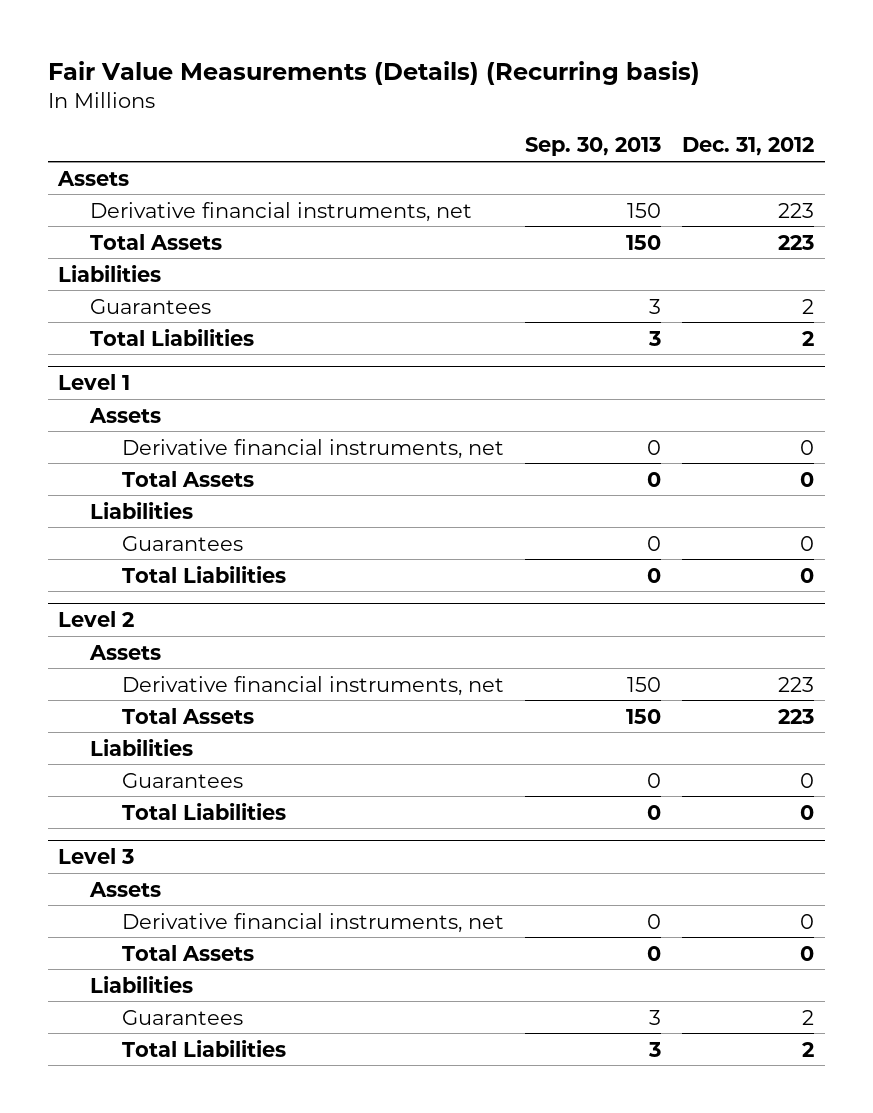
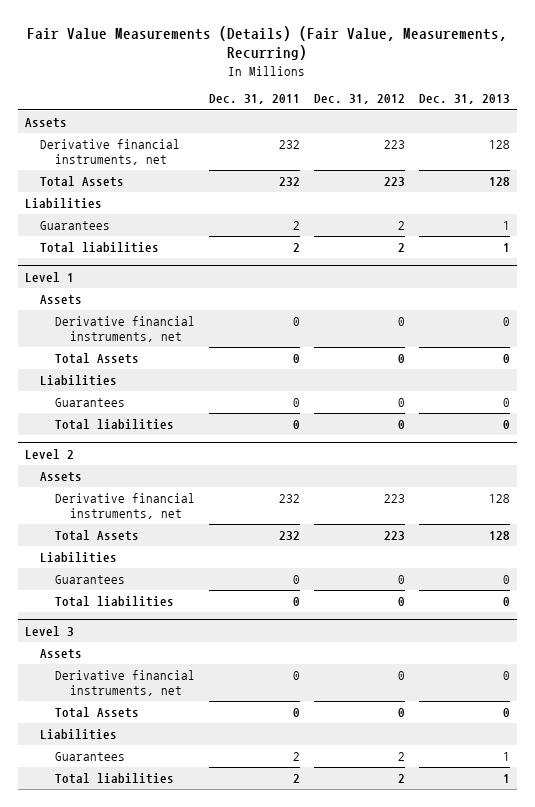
- Fair Value Measurements (Details) (Recurring basis)
+ Fair Value Measurements (Details) (Fair Value, Measurements, Recurring)
- | Sep. 30, 2013 | Dec. 31, 2012
+ | Dec. 31, 2011 | Dec. 31, 2012 | Dec. 31, 2013
- Total Liabilities | 3 | 2
+ Total liabilities | 2 | 2 | 1
@ Level 1
- Total Liabilities | 0 | 0
+ Total liabilities | 0 | 0 | 0
@ Level 2
- Total Liabilities | 0 | 0
+ Total liabilities | 0 | 0 | 0
@ Level 3
- Total Liabilities | 3 | 2
+ Total liabilities | 2 | 2 | 1

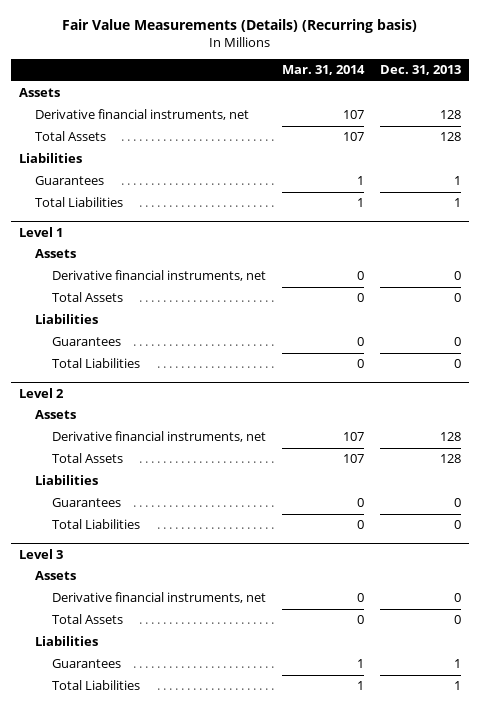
- Fair Value Measurements (Details) (Fair Value, Measurements, Recurring)
+ Fair Value Measurements (Details) (Recurring basis)
- | Dec. 31, 2011 | Dec. 31, 2012 | Dec. 31, 2013
+ | Mar. 31, 2014 | Dec. 31, 2013
- Total liabilities | 2 | 2 | 1
+ Total Liabilities | 1 | 1
@ Level 1
- Total liabilities | 0 | 0 | 0
+ Total Liabilities | 0 | 0
@ Level 2
- Total liabilities | 0 | 0 | 0
+ Total Liabilities | 0 | 0
@ Level 3
- Total liabilities | 2 | 2 | 1
+ Total Liabilities | 1 | 1

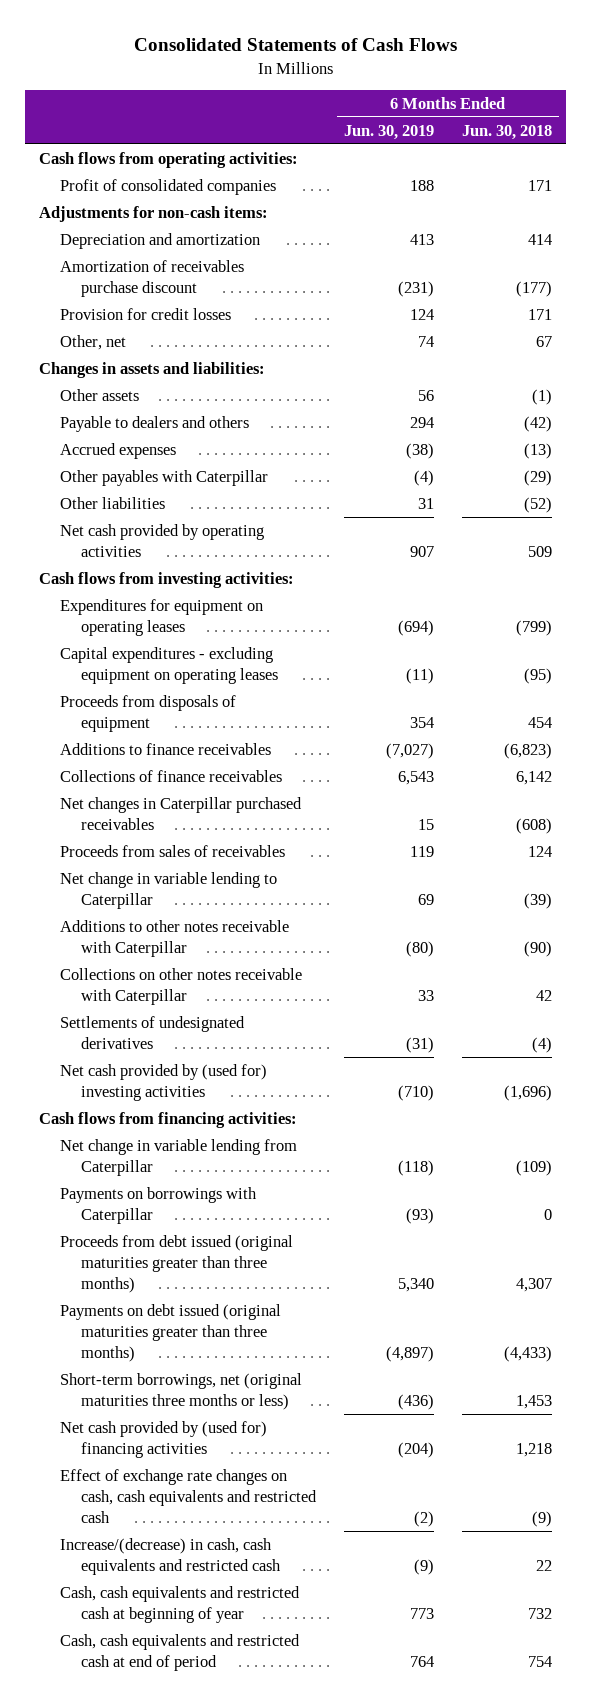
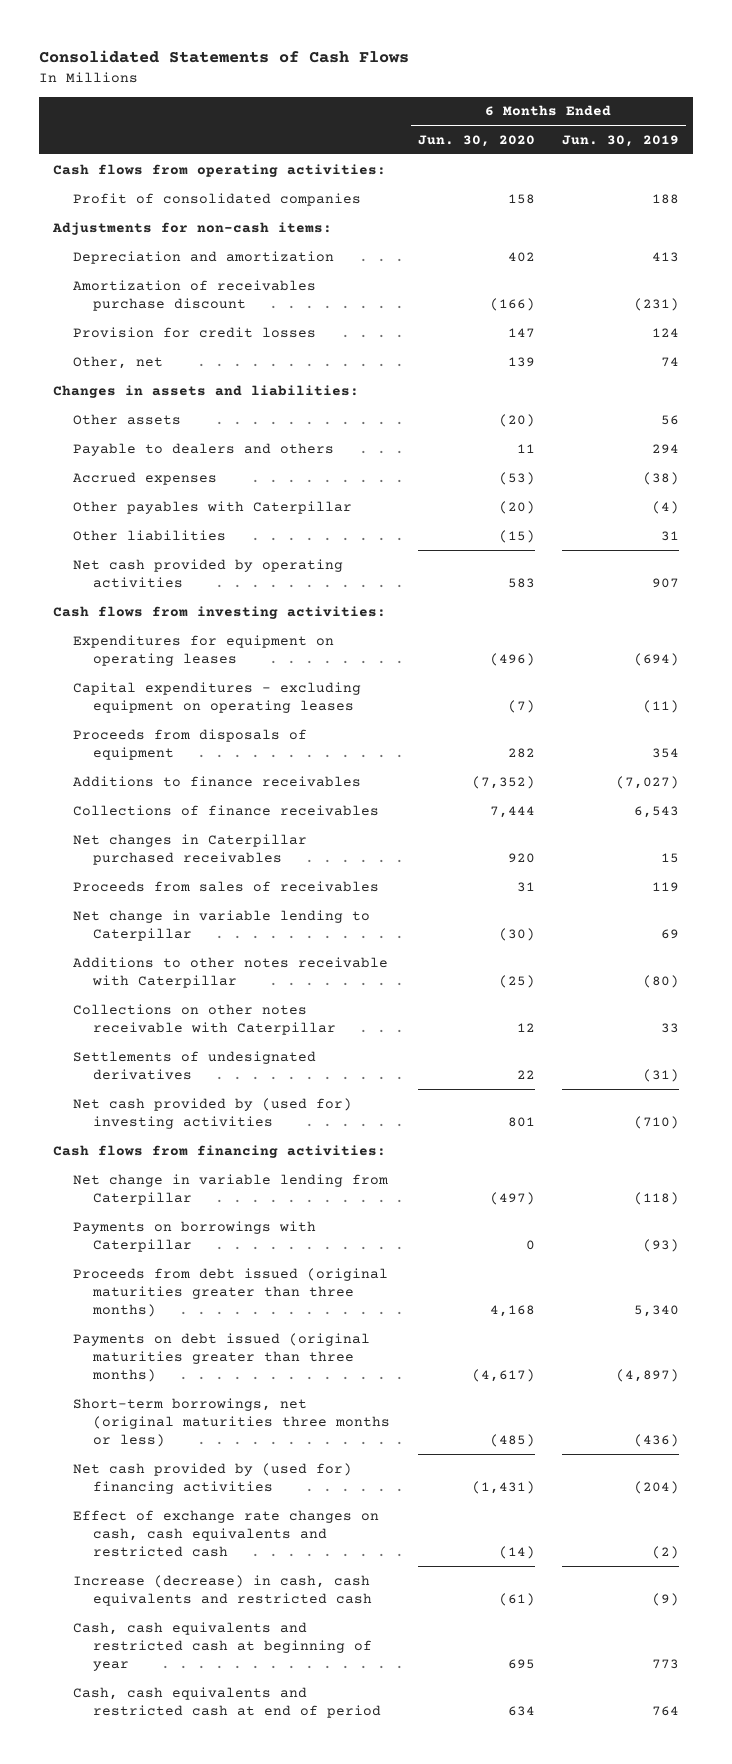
- | 6 Months Ended Jun. 30, 2019 | 6 Months Ended Jun. 30, 2018
+ | 6 Months Ended Jun. 30, 2020 | 6 Months Ended Jun. 30, 2019
- Increase/(decrease) in cash, cash equivalents and restricted cash | (9) | 22
+ Increase (decrease) in cash, cash equivalents and restricted cash | (61) | (9)

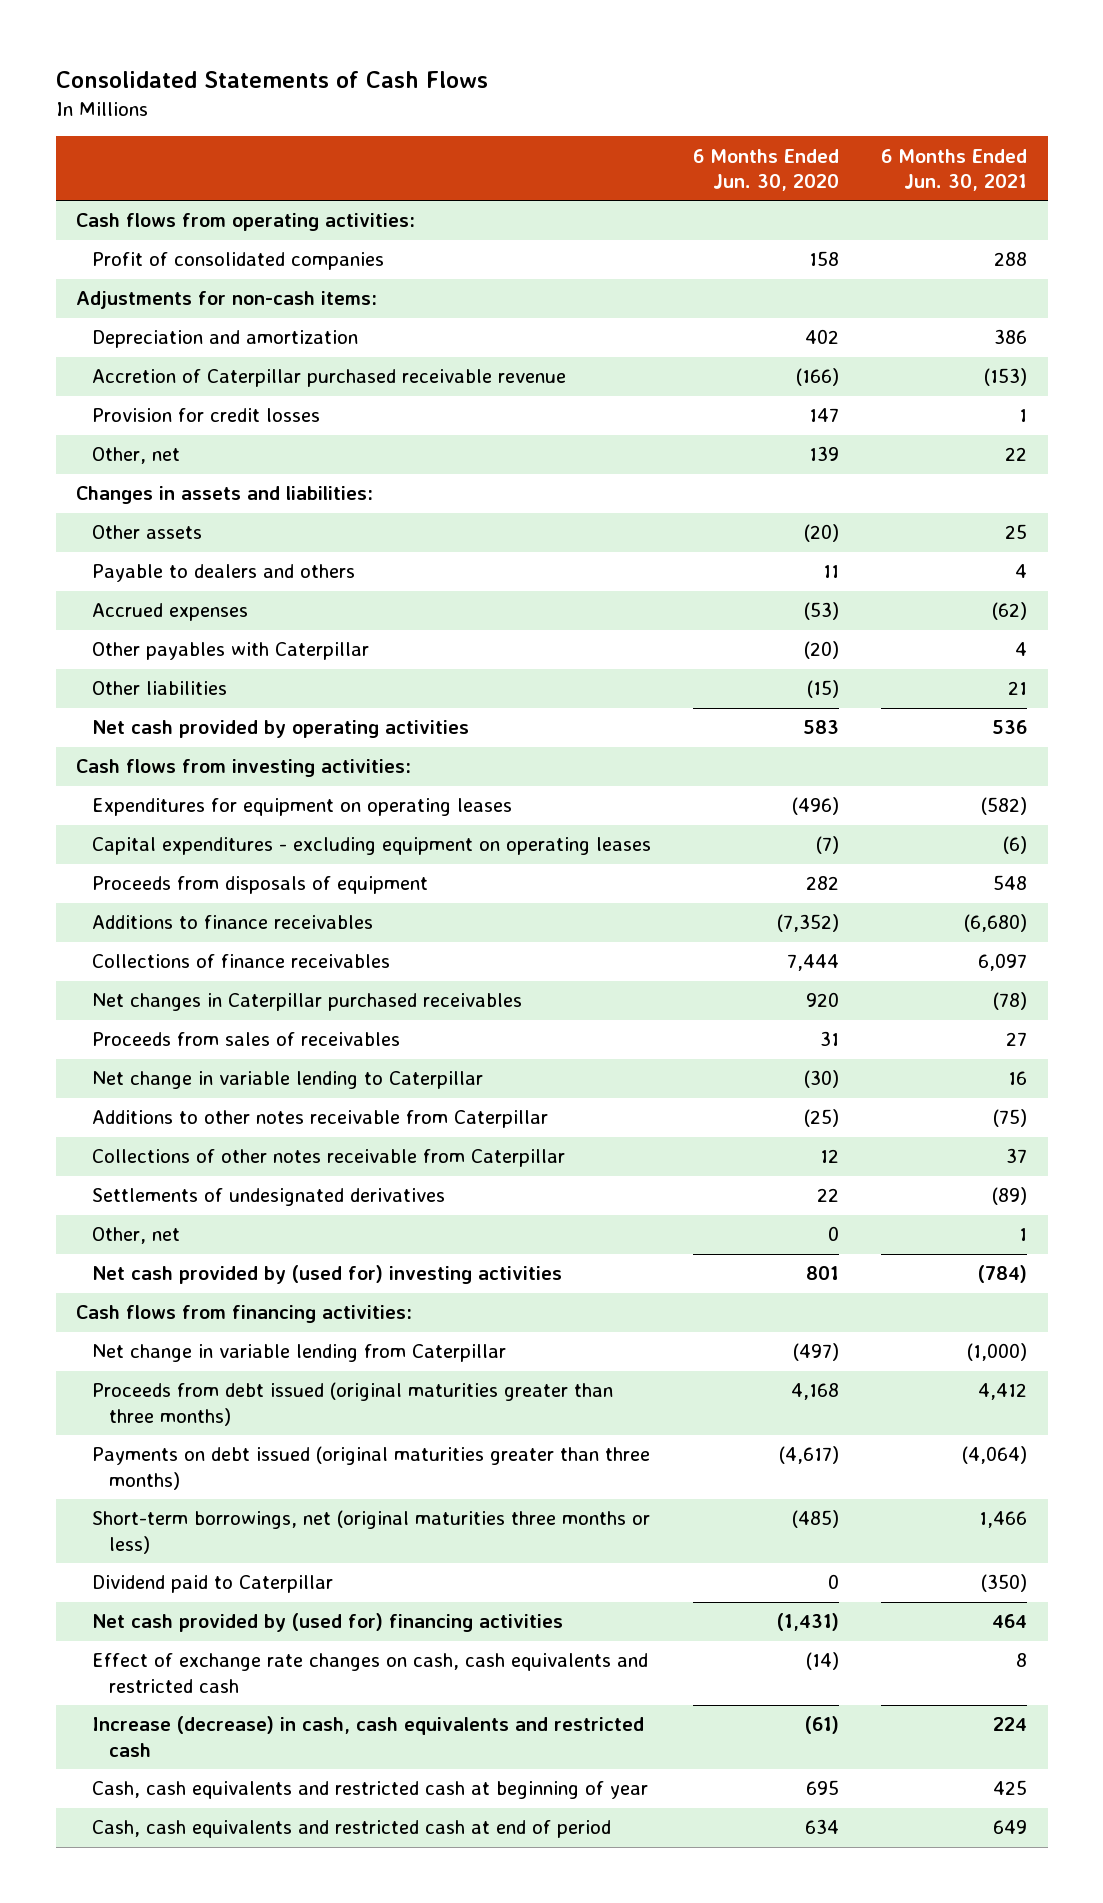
- | 6 Months Ended Jun. 30, 2020 | 6 Months Ended Jun. 30, 2019
+ | 6 Months Ended Jun. 30, 2020 | 6 Months Ended Jun. 30, 2021
- Amortization of receivables purchase discount | (166) | (231)
+ Accretion of Caterpillar purchased receivable revenue | (166) | (153)
- Additions to other notes receivable with Caterpillar | (25) | (80)
- Collections on other notes receivable with Caterpillar | 12 | 33
+ Additions to other notes receivable from Caterpillar | (25) | (75)
+ Collections of other notes receivable from Caterpillar | 12 | 37
+ Other, net | 0 | 1
- Payments on borrowings with Caterpillar | 0 | (93)
+ Dividend paid to Caterpillar | 0 | (350)

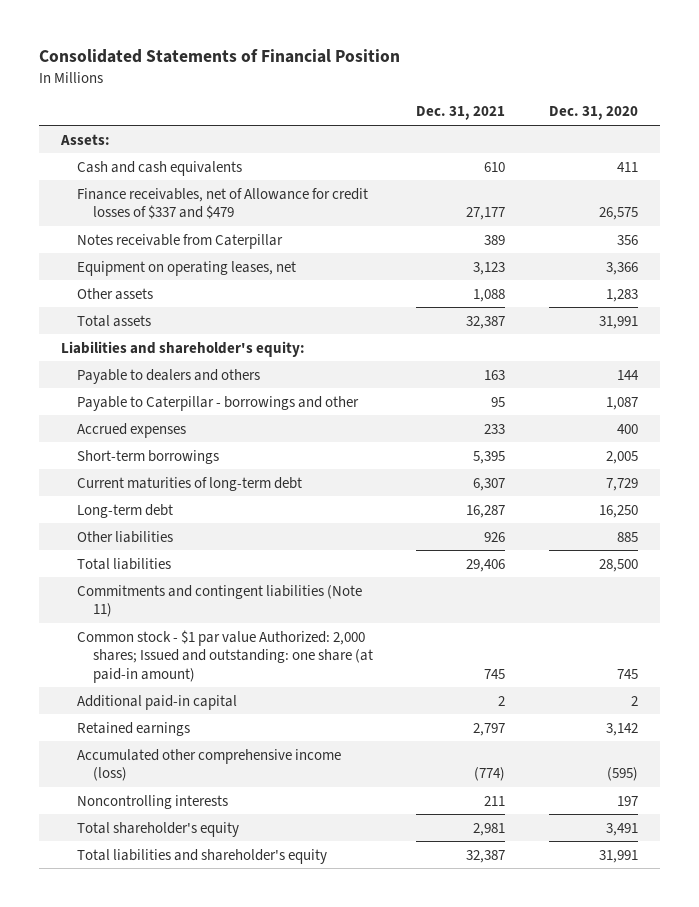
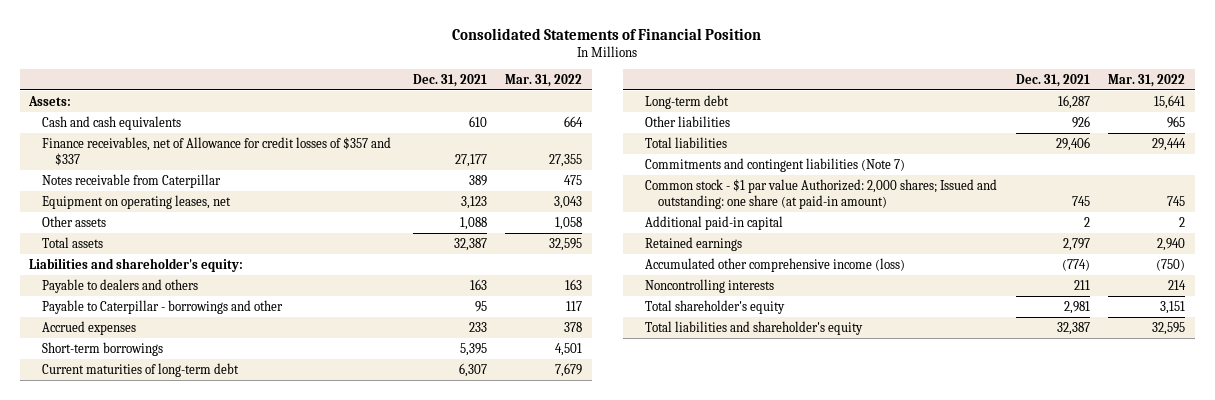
- | Dec. 31, 2021 | Dec. 31, 2020
+ | Dec. 31, 2021 | Mar. 31, 2022
- Finance receivables, net of Allowance for credit losses of $337 and $479 | 27,177 | 26,575
+ Finance receivables, net of Allowance for credit losses of $357 and $337 | 27,177 | 27,355
- Commitments and contingent liabilities (Note 11)
+ Commitments and contingent liabilities (Note 7)

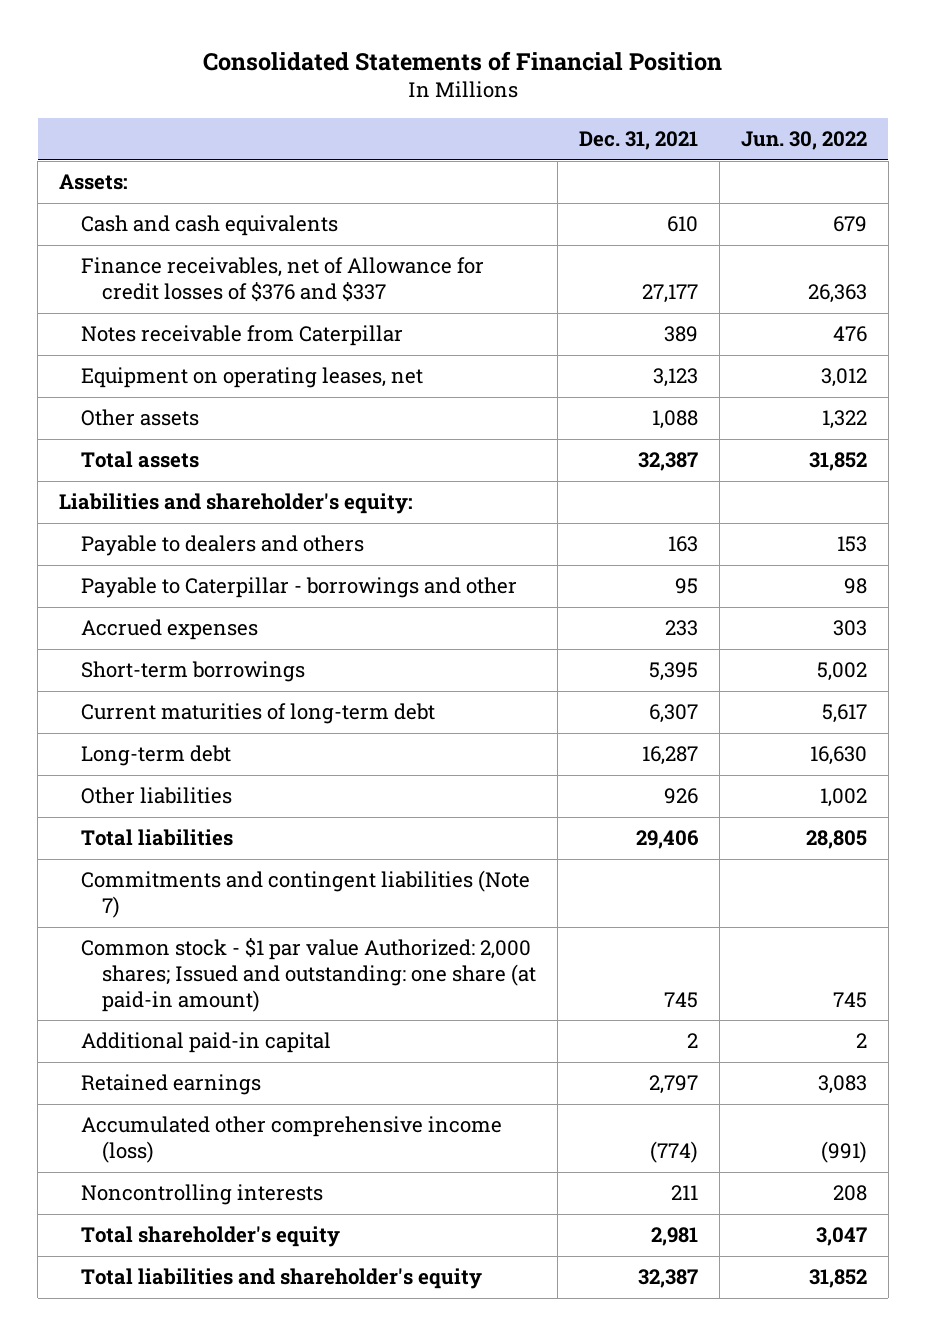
- | Dec. 31, 2021 | Mar. 31, 2022
+ | Dec. 31, 2021 | Jun. 30, 2022
- Finance receivables, net of Allowance for credit losses of $357 and $337 | 27,177 | 27,355
+ Finance receivables, net of Allowance for credit losses of $376 and $337 | 27,177 | 26,363

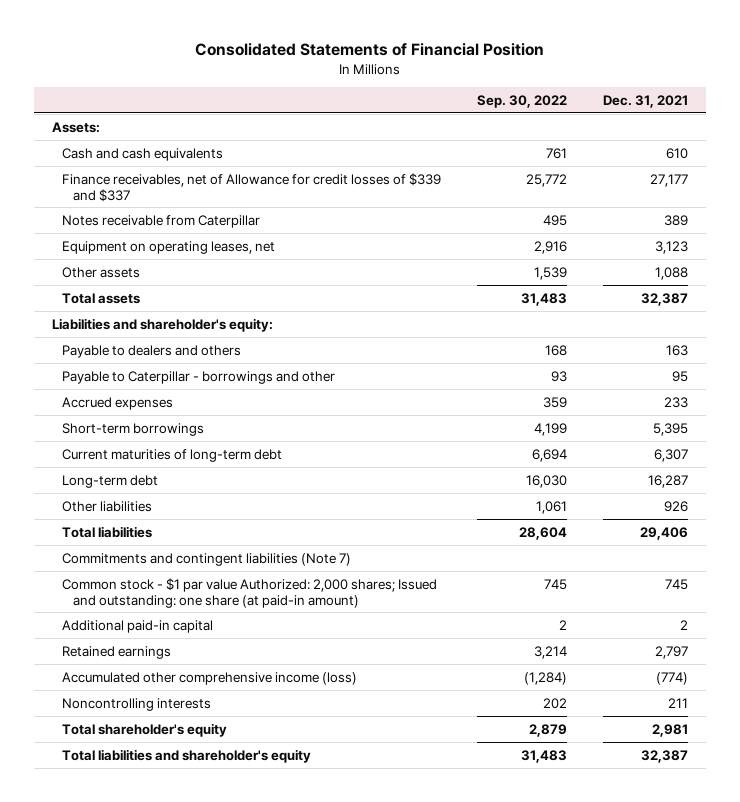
- | Dec. 31, 2021 | Jun. 30, 2022
+ | Sep. 30, 2022 | Dec. 31, 2021
- Finance receivables, net of Allowance for credit losses of $376 and $337 | 27,177 | 26,363
+ Finance receivables, net of Allowance for credit losses of $339 and $337 | 25,772 | 27,177

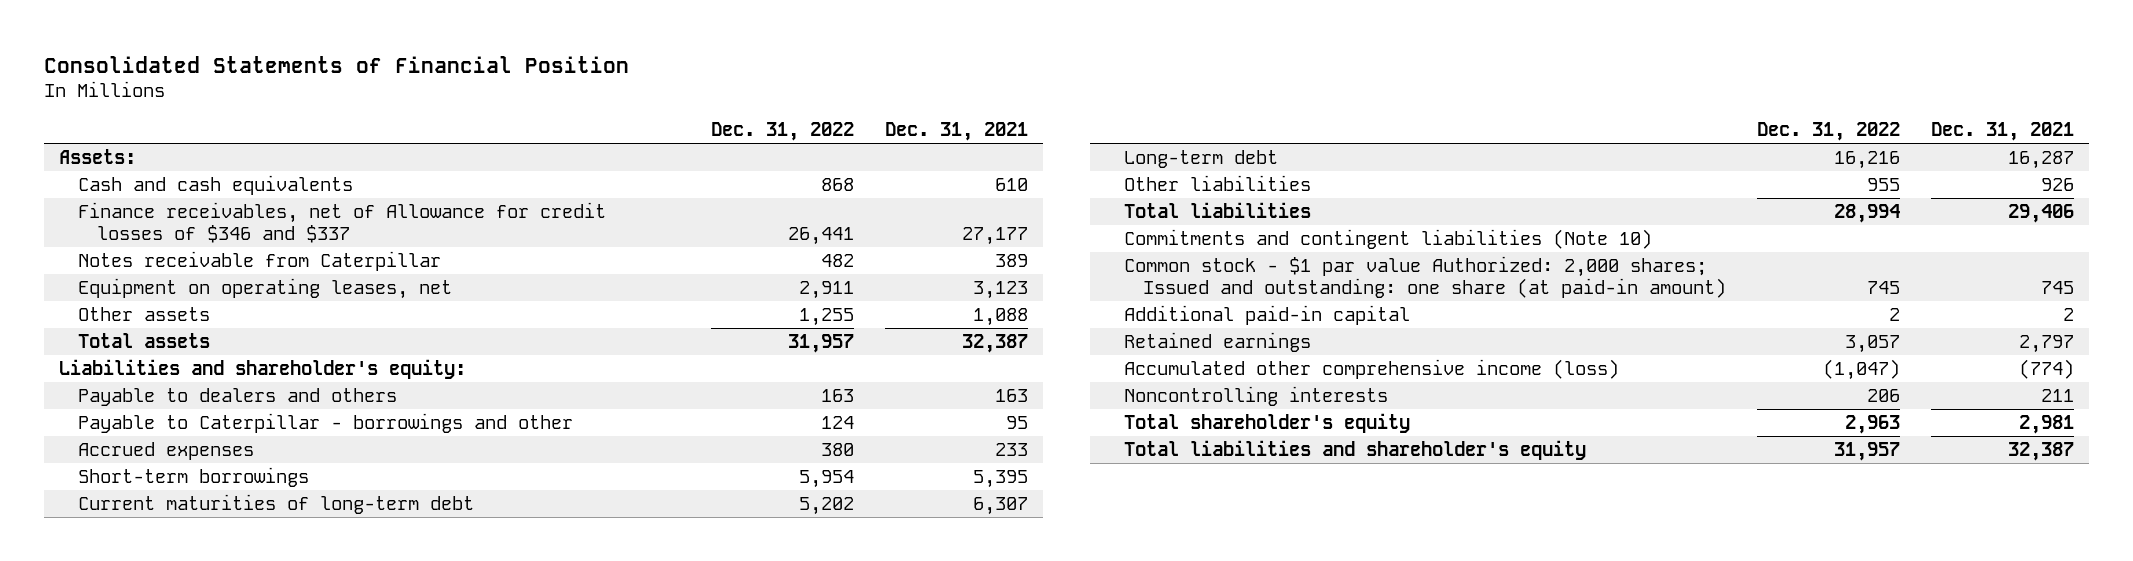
- | Sep. 30, 2022 | Dec. 31, 2021
+ | Dec. 31, 2022 | Dec. 31, 2021
- Finance receivables, net of Allowance for credit losses of $339 and $337 | 25,772 | 27,177
+ Finance receivables, net of Allowance for credit losses of $346 and $337 | 26,441 | 27,177
- Commitments and contingent liabilities (Note 7)
+ Commitments and contingent liabilities (Note 10)

